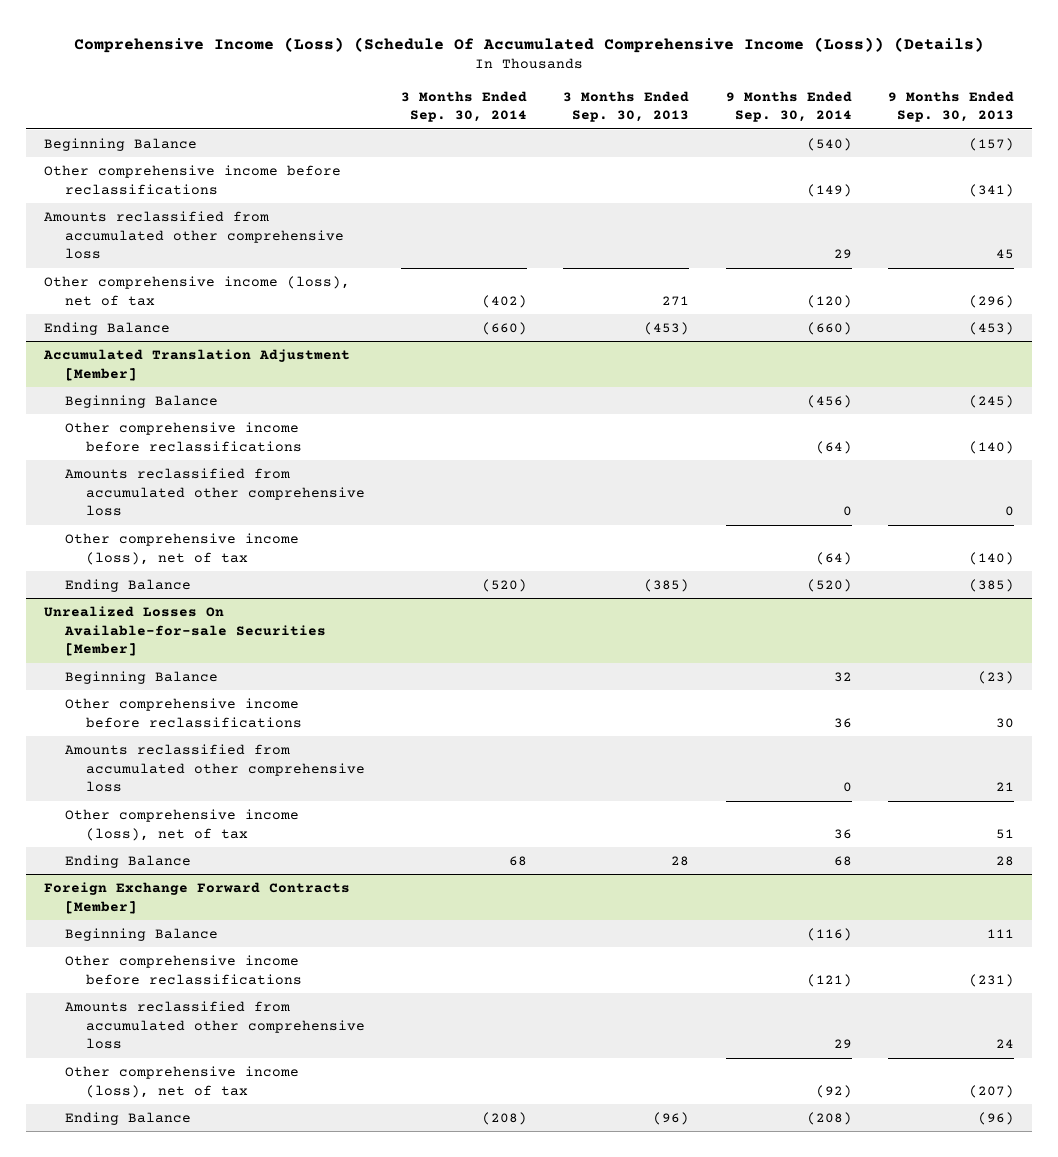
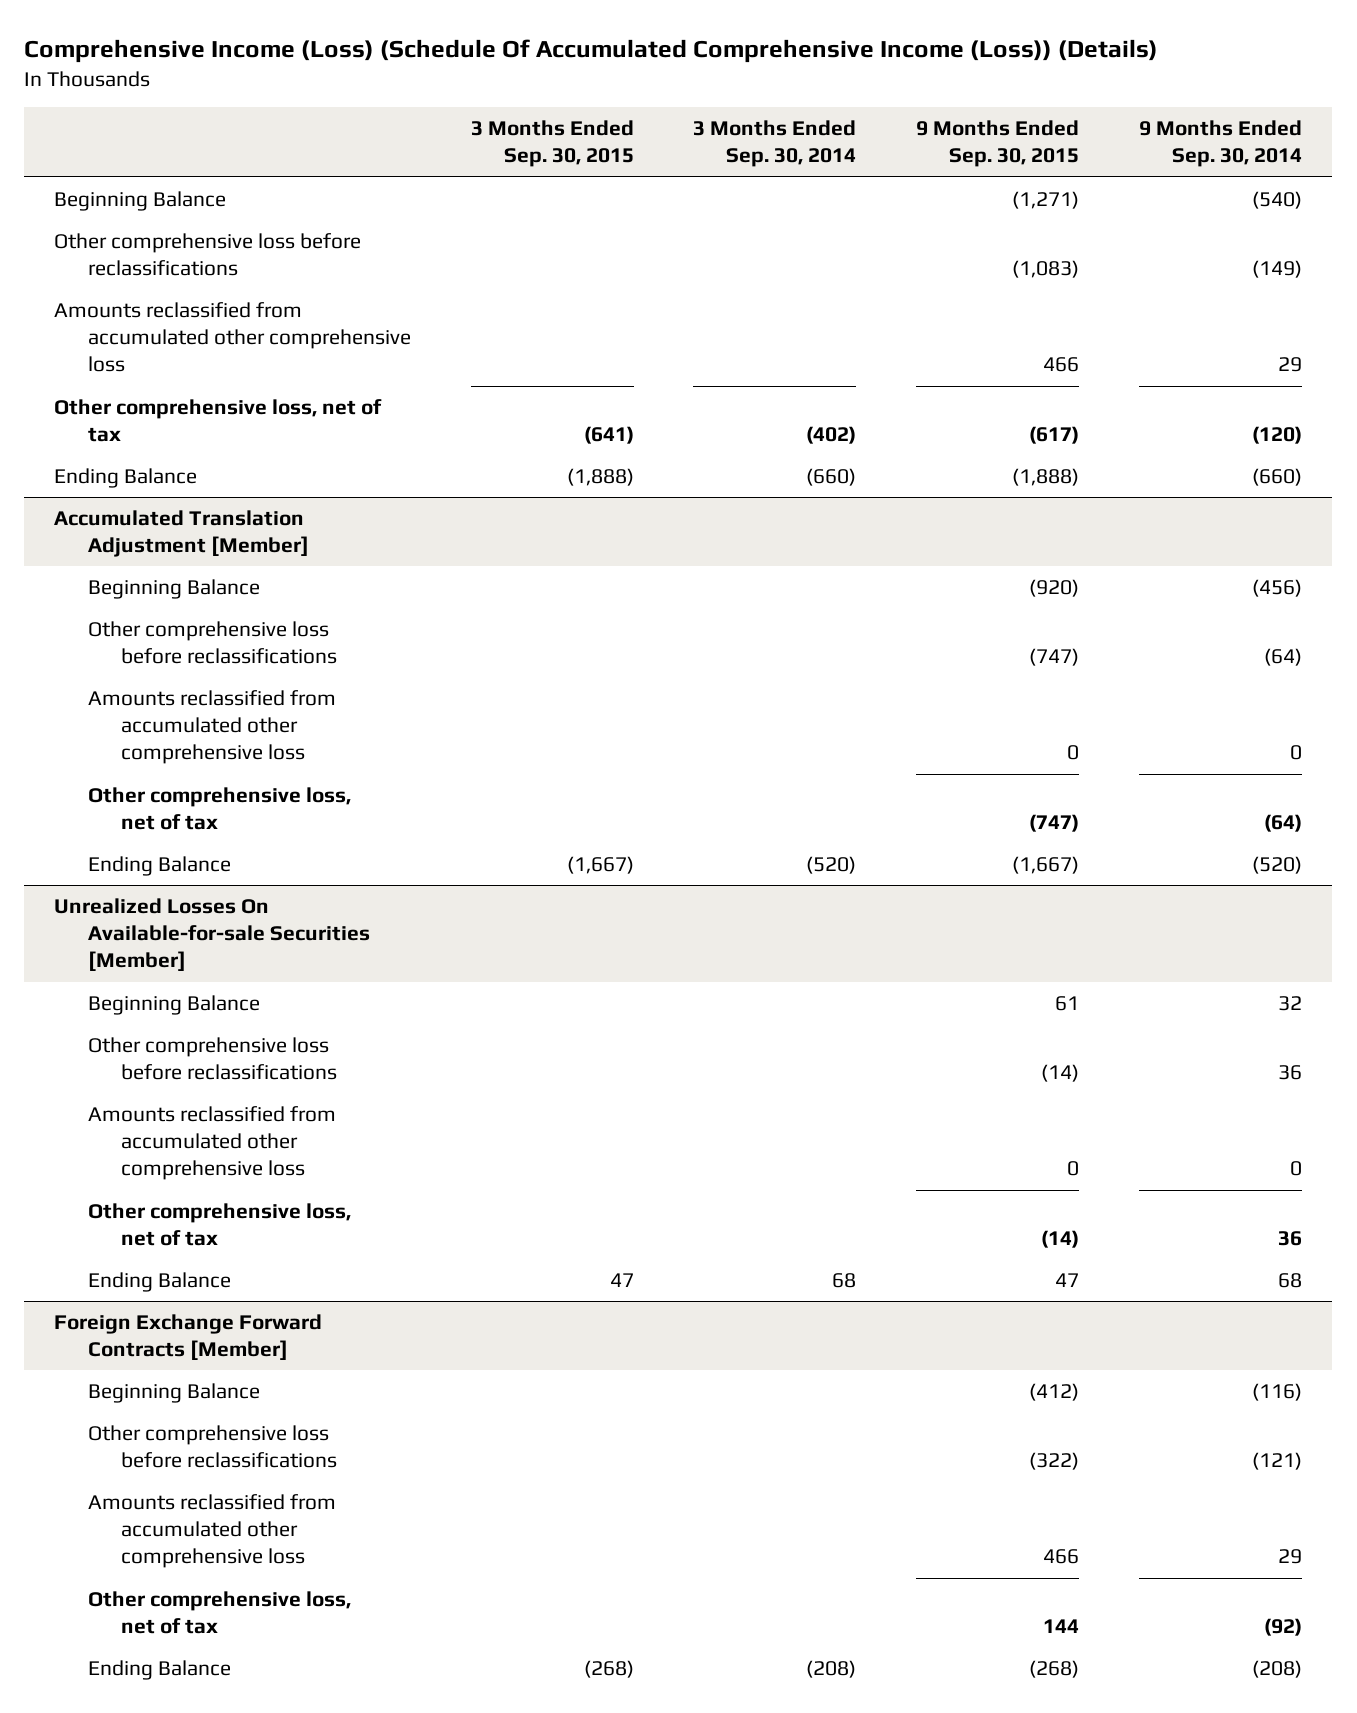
- | 3 Months Ended Sep. 30, 2014 | 3 Months Ended Sep. 30, 2013 | 9 Months Ended Sep. 30, 2014 | 9 Months Ended Sep. 30, 2013
+ | 3 Months Ended Sep. 30, 2015 | 3 Months Ended Sep. 30, 2014 | 9 Months Ended Sep. 30, 2015 | 9 Months Ended Sep. 30, 2014
- Other comprehensive income before reclassifications | | | (149) | (341)
+ Other comprehensive loss before reclassifications | | | (1,083) | (149)
- Other comprehensive income (loss), net of tax | (402) | 271 | (120) | (296)
+ Other comprehensive loss, net of tax | (641) | (402) | (617) | (120)
@ Accumulated Translation Adjustment [Member]
- Other comprehensive income before reclassifications | | | (64) | (140)
+ Other comprehensive loss before reclassifications | | | (747) | (64)
- Other comprehensive income (loss), net of tax | | | (64) | (140)
+ Other comprehensive loss, net of tax | | | (747) | (64)
@ Unrealized Losses On Available-for-sale Securities [Member]
- Other comprehensive income before reclassifications | | | 36 | 30
+ Other comprehensive loss before reclassifications | | | (14) | 36
- Other comprehensive income (loss), net of tax | | | 36 | 51
+ Other comprehensive loss, net of tax | | | (14) | 36
@ Foreign Exchange Forward Contracts [Member]
- Other comprehensive income before reclassifications | | | (121) | (231)
+ Other comprehensive loss before reclassifications | | | (322) | (121)
- Other comprehensive income (loss), net of tax | | | (92) | (207)
+ Other comprehensive loss, net of tax | | | 144 | (92)

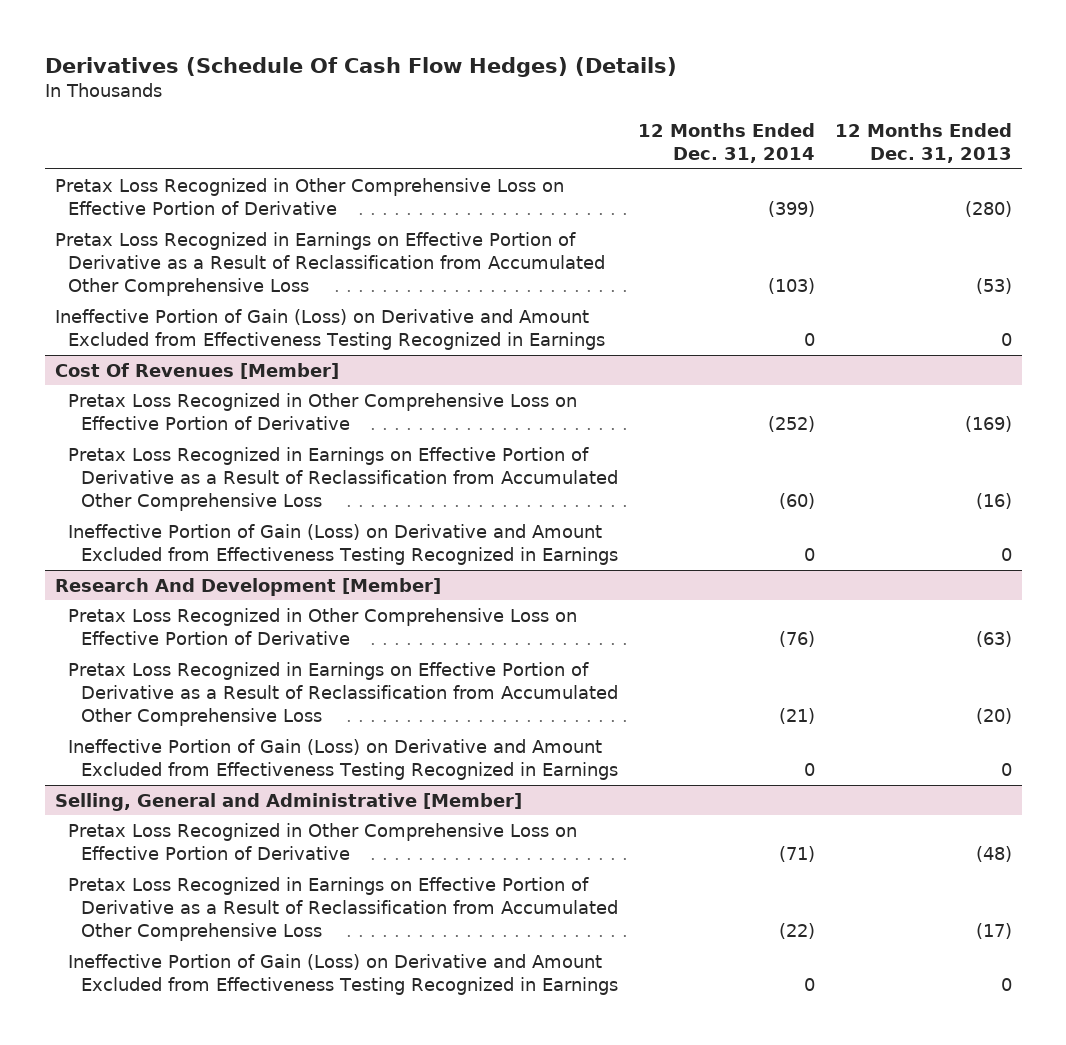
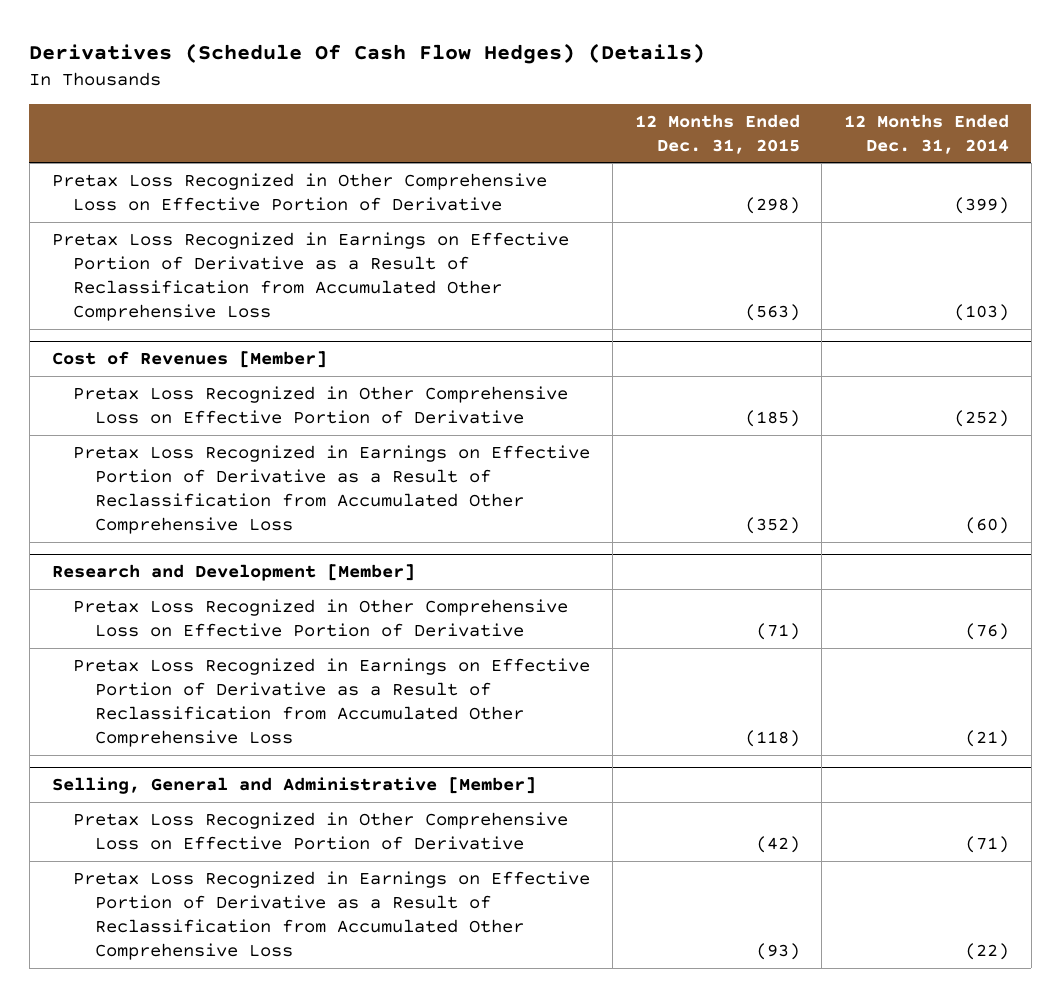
- | 12 Months Ended Dec. 31, 2014 | 12 Months Ended Dec. 31, 2013
+ | 12 Months Ended Dec. 31, 2015 | 12 Months Ended Dec. 31, 2014
- Ineffective Portion of Gain (Loss) on Derivative and Amount Excluded from Effectiveness Testing Recognized in Earnings | 0 | 0
- Cost Of Revenues [Member]
+ Cost of Revenues [Member]
- Ineffective Portion of Gain (Loss) on Derivative and Amount Excluded from Effectiveness Testing Recognized in Earnings | 0 | 0
- Research And Development [Member]
+ Research and Development [Member]
- Ineffective Portion of Gain (Loss) on Derivative and Amount Excluded from Effectiveness Testing Recognized in Earnings | 0 | 0
@ Selling, General and Administrative [Member]
- Ineffective Portion of Gain (Loss) on Derivative and Amount Excluded from Effectiveness Testing Recognized in Earnings | 0 | 0

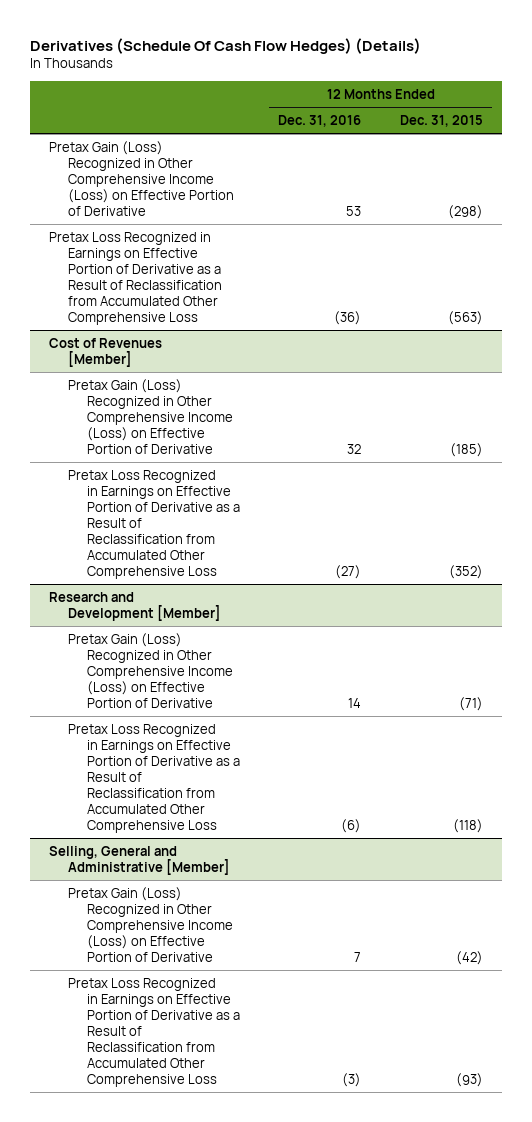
- | 12 Months Ended Dec. 31, 2015 | 12 Months Ended Dec. 31, 2014
+ | 12 Months Ended Dec. 31, 2016 | 12 Months Ended Dec. 31, 2015
- Pretax Loss Recognized in Other Comprehensive Loss on Effective Portion of Derivative | (298) | (399)
+ Pretax Gain (Loss) Recognized in Other Comprehensive Income (Loss) on Effective Portion of Derivative | 53 | (298)
@ Cost of Revenues [Member]
- Pretax Loss Recognized in Other Comprehensive Loss on Effective Portion of Derivative | (185) | (252)
+ Pretax Gain (Loss) Recognized in Other Comprehensive Income (Loss) on Effective Portion of Derivative | 32 | (185)
@ Research and Development [Member]
- Pretax Loss Recognized in Other Comprehensive Loss on Effective Portion of Derivative | (71) | (76)
+ Pretax Gain (Loss) Recognized in Other Comprehensive Income (Loss) on Effective Portion of Derivative | 14 | (71)
@ Selling, General and Administrative [Member]
- Pretax Loss Recognized in Other Comprehensive Loss on Effective Portion of Derivative | (42) | (71)
+ Pretax Gain (Loss) Recognized in Other Comprehensive Income (Loss) on Effective Portion of Derivative | 7 | (42)

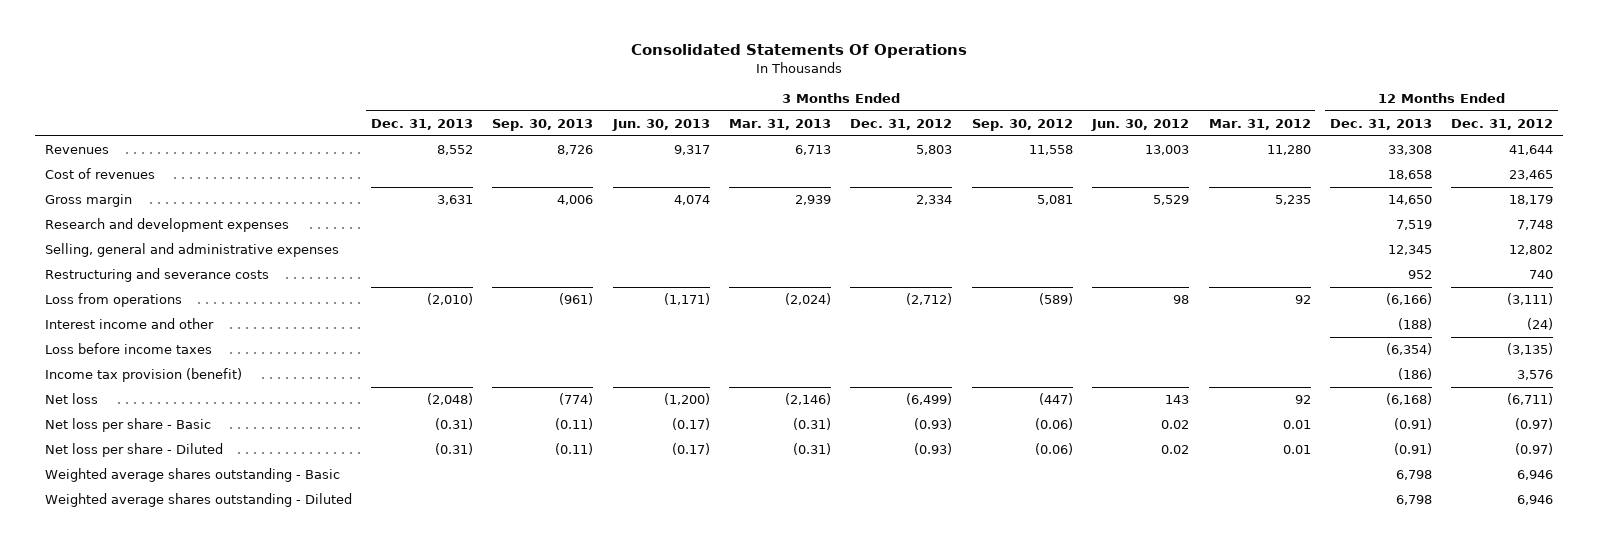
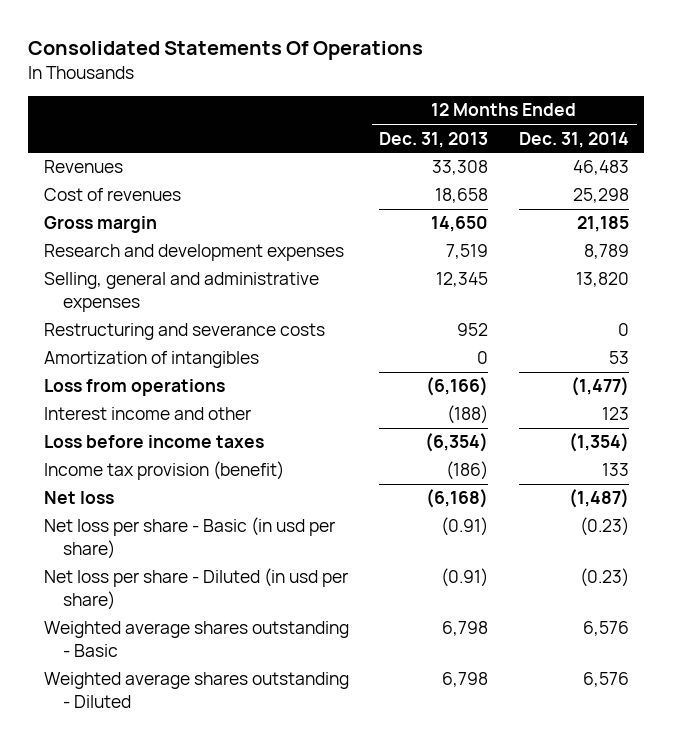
- | 3 Months Ended Dec. 31, 2013 | 3 Months Ended Sep. 30, 2013 | 3 Months Ended Jun. 30, 2013 | 3 Months Ended Mar. 31, 2013 | 3 Months Ended Dec. 31, 2012 | 3 Months Ended Sep. 30, 2012 | 3 Months Ended Jun. 30, 2012 | 3 Months Ended Mar. 31, 2012 | 12 Months Ended Dec. 31, 2013 | 12 Months Ended Dec. 31, 2012
+ | 12 Months Ended Dec. 31, 2013 | 12 Months Ended Dec. 31, 2014
+ Amortization of intangibles | 0 | 53
- Net loss per share - Basic | (0.31) | (0.11) | (0.17) | (0.31) | (0.93) | (0.06) | 0.02 | 0.01 | (0.91) | (0.97)
- Net loss per share - Diluted | (0.31) | (0.11) | (0.17) | (0.31) | (0.93) | (0.06) | 0.02 | 0.01 | (0.91) | (0.97)
+ Net loss per share - Basic (in usd per share) | (0.91) | (0.23)
+ Net loss per share - Diluted (in usd per share) | (0.91) | (0.23)

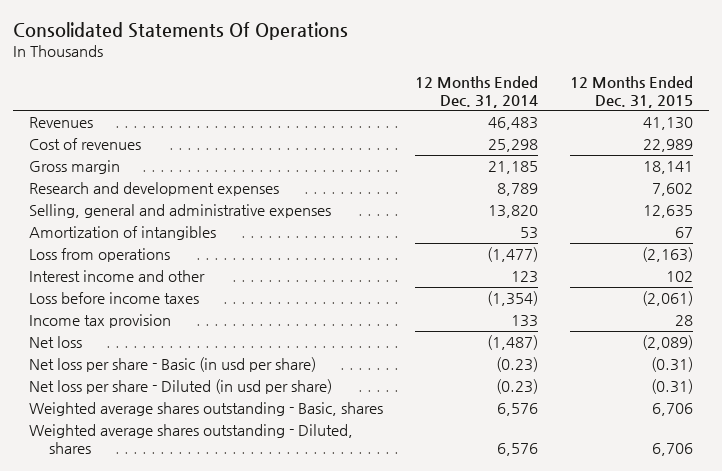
- | 12 Months Ended Dec. 31, 2013 | 12 Months Ended Dec. 31, 2014
+ | 12 Months Ended Dec. 31, 2014 | 12 Months Ended Dec. 31, 2015
- Restructuring and severance costs | 952 | 0
- Income tax provision (benefit) | (186) | 133
+ Income tax provision | 133 | 28
- Weighted average shares outstanding - Basic | 6,798 | 6,576
- Weighted average shares outstanding - Diluted | 6,798 | 6,576
+ Weighted average shares outstanding - Basic, shares | 6,576 | 6,706
+ Weighted average shares outstanding - Diluted, shares | 6,576 | 6,706

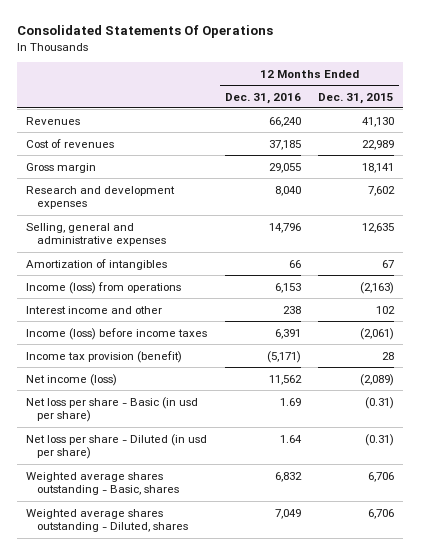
- | 12 Months Ended Dec. 31, 2014 | 12 Months Ended Dec. 31, 2015
+ | 12 Months Ended Dec. 31, 2016 | 12 Months Ended Dec. 31, 2015
- Loss from operations | (1,477) | (2,163)
+ Income (loss) from operations | 6,153 | (2,163)
- Loss before income taxes | (1,354) | (2,061)
- Income tax provision | 133 | 28
- Net loss | (1,487) | (2,089)
+ Income (loss) before income taxes | 6,391 | (2,061)
+ Income tax provision (benefit) | (5,171) | 28
+ Net income (loss) | 11,562 | (2,089)

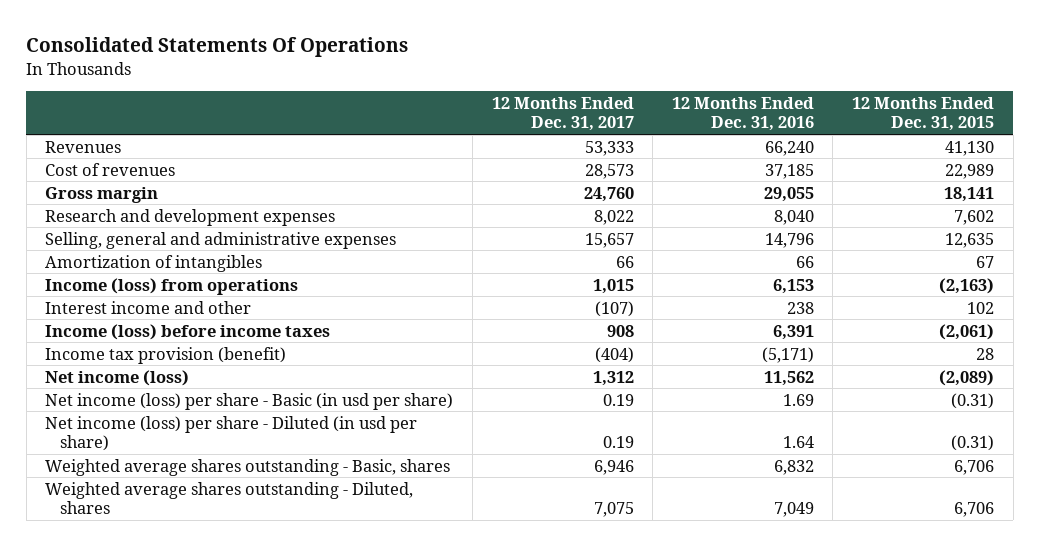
- | 12 Months Ended Dec. 31, 2016 | 12 Months Ended Dec. 31, 2015
+ | 12 Months Ended Dec. 31, 2017 | 12 Months Ended Dec. 31, 2016 | 12 Months Ended Dec. 31, 2015
- Net loss per share - Basic (in usd per share) | 1.69 | (0.31)
- Net loss per share - Diluted (in usd per share) | 1.64 | (0.31)
+ Net income (loss) per share - Basic (in usd per share) | 0.19 | 1.69 | (0.31)
+ Net income (loss) per share - Diluted (in usd per share) | 0.19 | 1.64 | (0.31)

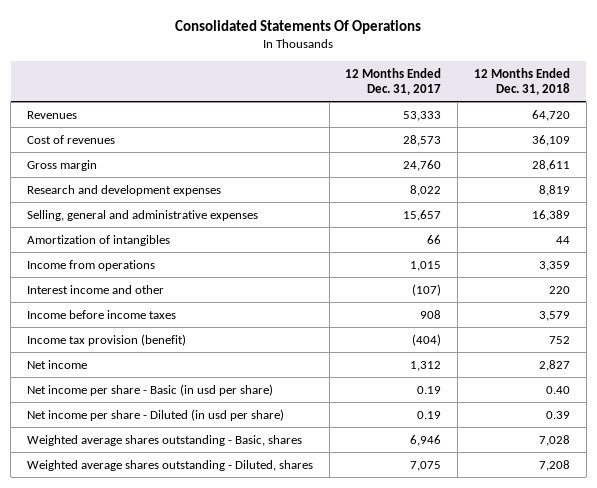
- | 12 Months Ended Dec. 31, 2017 | 12 Months Ended Dec. 31, 2016 | 12 Months Ended Dec. 31, 2015
+ | 12 Months Ended Dec. 31, 2017 | 12 Months Ended Dec. 31, 2018
- Income (loss) from operations | 1,015 | 6,153 | (2,163)
+ Income from operations | 1,015 | 3,359
- Income (loss) before income taxes | 908 | 6,391 | (2,061)
+ Income before income taxes | 908 | 3,579
- Net income (loss) | 1,312 | 11,562 | (2,089)
- Net income (loss) per share - Basic (in usd per share) | 0.19 | 1.69 | (0.31)
- Net income (loss) per share - Diluted (in usd per share) | 0.19 | 1.64 | (0.31)
+ Net income | 1,312 | 2,827
+ Net income per share - Basic (in usd per share) | 0.19 | 0.40
+ Net income per share - Diluted (in usd per share) | 0.19 | 0.39

